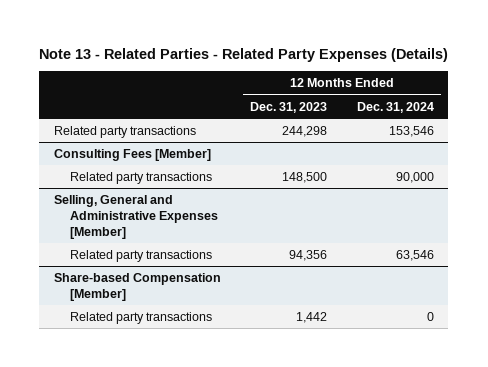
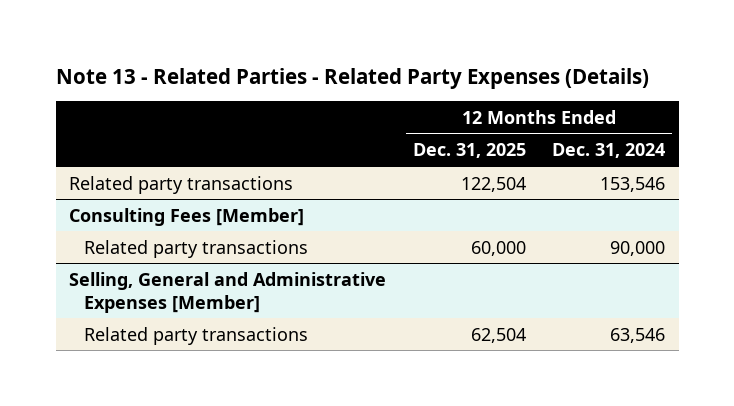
- | 12 Months Ended Dec. 31, 2023 | 12 Months Ended Dec. 31, 2024
+ | 12 Months Ended Dec. 31, 2025 | 12 Months Ended Dec. 31, 2024
- Share-based Compensation [Member]
- Related party transactions | 1,442 | 0

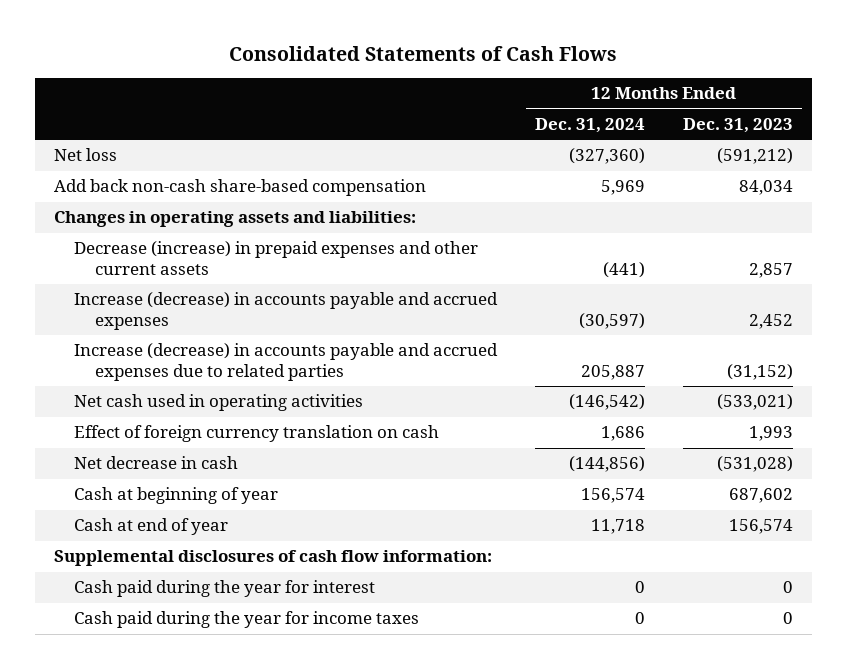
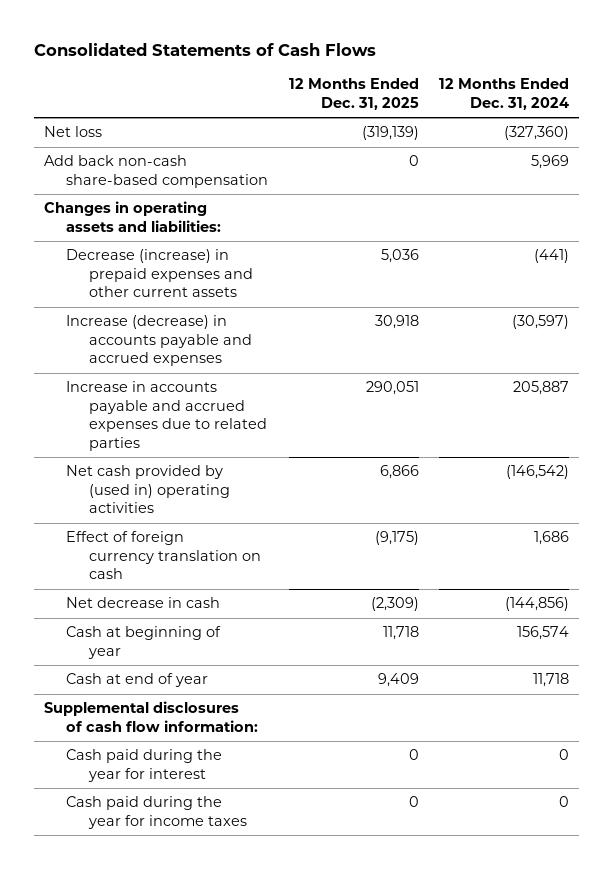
- | 12 Months Ended Dec. 31, 2024 | 12 Months Ended Dec. 31, 2023
+ | 12 Months Ended Dec. 31, 2025 | 12 Months Ended Dec. 31, 2024
- Increase (decrease) in accounts payable and accrued expenses due to related parties | 205,887 | (31,152)
- Net cash used in operating activities | (146,542) | (533,021)
+ Increase in accounts payable and accrued expenses due to related parties | 290,051 | 205,887
+ Net cash provided by (used in) operating activities | 6,866 | (146,542)

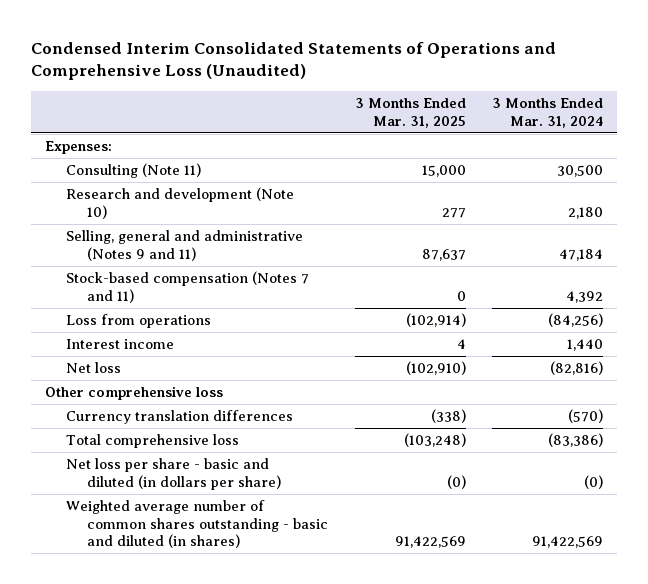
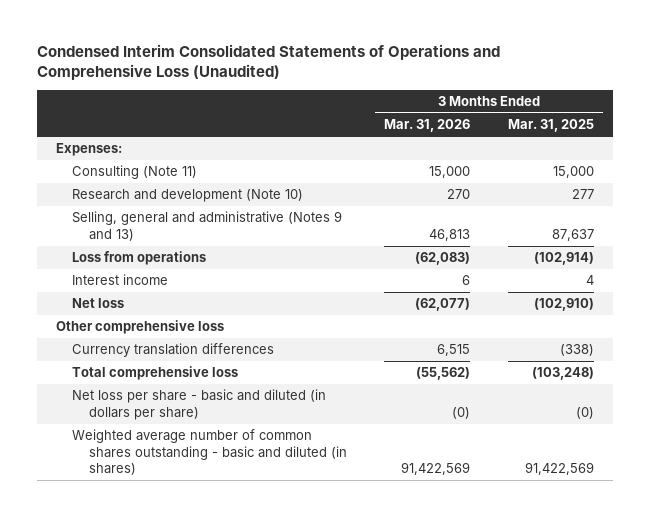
- | 3 Months Ended Mar. 31, 2025 | 3 Months Ended Mar. 31, 2024
+ | 3 Months Ended Mar. 31, 2026 | 3 Months Ended Mar. 31, 2025
- Selling, general and administrative (Notes 9 and 11) | 87,637 | 47,184
- Stock-based compensation (Notes 7 and 11) | 0 | 4,392
+ Selling, general and administrative (Notes 9 and 13) | 46,813 | 87,637

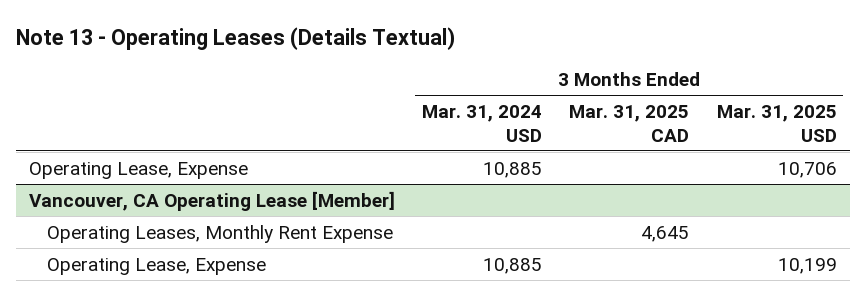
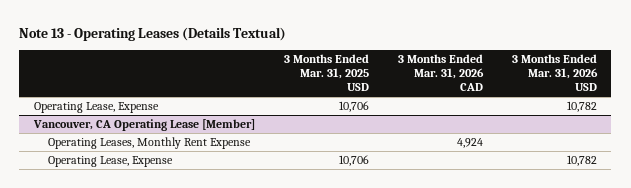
- | 3 Months Ended Mar. 31, 2024 USD | 3 Months Ended Mar. 31, 2025 CAD | 3 Months Ended Mar. 31, 2025 USD
+ | 3 Months Ended Mar. 31, 2025 USD | 3 Months Ended Mar. 31, 2026 CAD | 3 Months Ended Mar. 31, 2026 USD
@ Vancouver, CA Operating Lease [Member]
- Operating Lease, Expense | 10,885 | | 10,199
+ Operating Lease, Expense | 10,706 | | 10,782

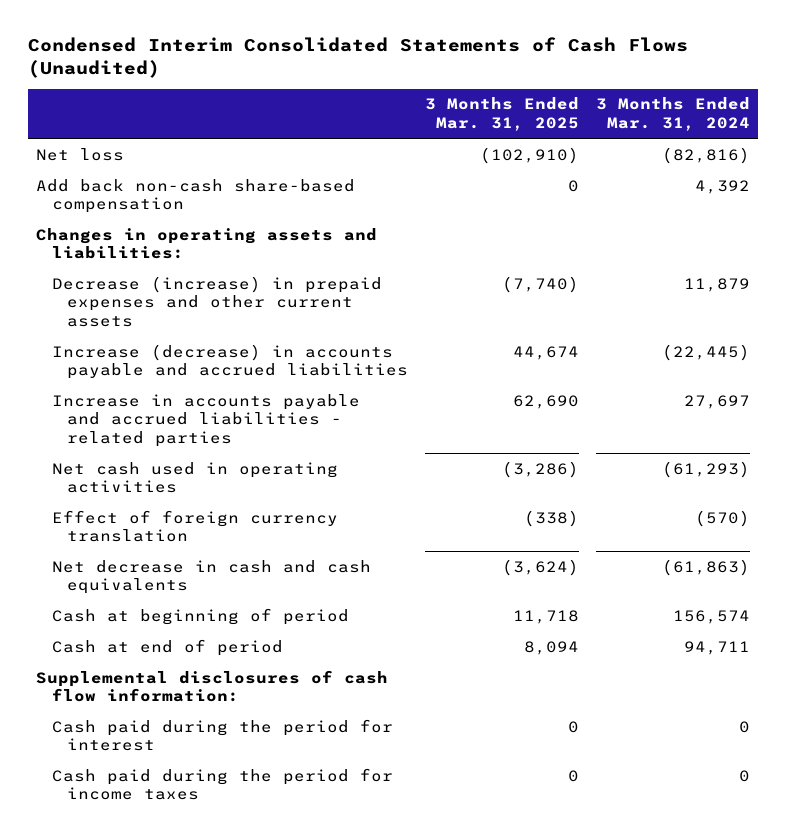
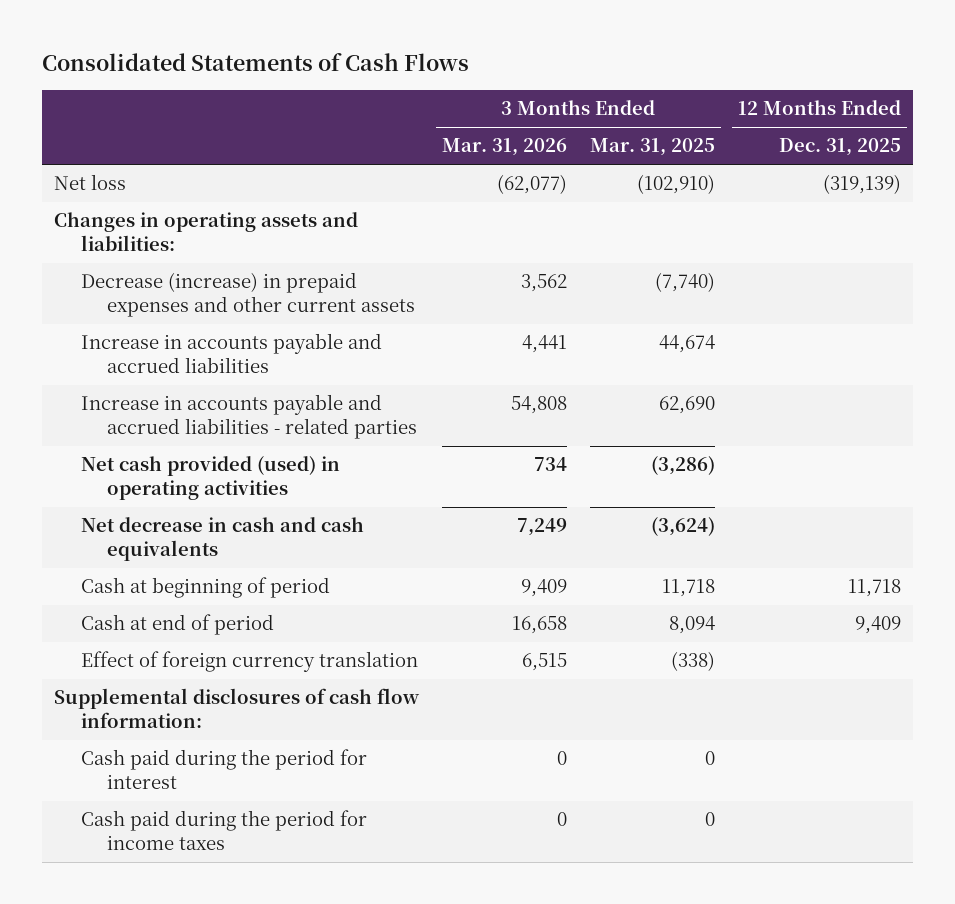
- Condensed Interim Consolidated Statements of Cash Flows (Unaudited)
+ Consolidated Statements of Cash Flows
- | 3 Months Ended Mar. 31, 2025 | 3 Months Ended Mar. 31, 2024
+ | 3 Months Ended Mar. 31, 2026 | 3 Months Ended Mar. 31, 2025 | 12 Months Ended Dec. 31, 2025
- Add back non-cash share-based compensation | 0 | 4,392
- Increase (decrease) in accounts payable and accrued liabilities | 44,674 | (22,445)
+ Increase in accounts payable and accrued liabilities | 4,441 | 44,674 |
- Net cash used in operating activities | (3,286) | (61,293)
+ Net cash provided (used) in operating activities | 734 | (3,286) |
moved down: Effect of foreign currency translation | 6,515 | (338) |

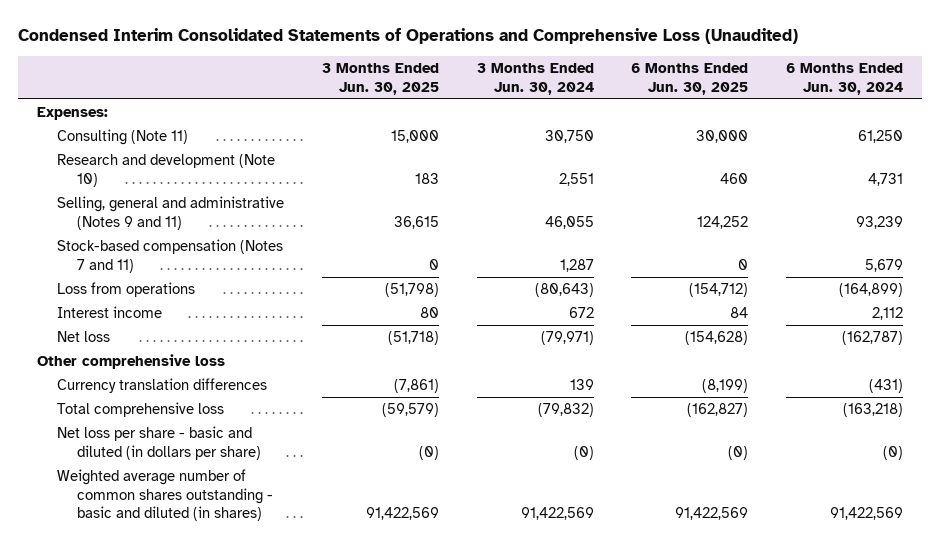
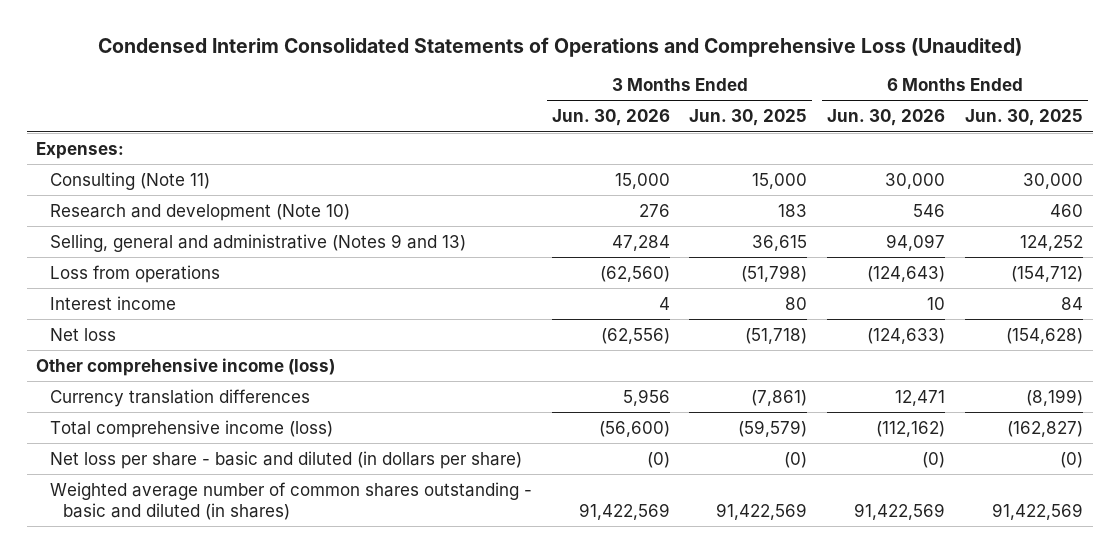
- | 3 Months Ended Jun. 30, 2025 | 3 Months Ended Jun. 30, 2024 | 6 Months Ended Jun. 30, 2025 | 6 Months Ended Jun. 30, 2024
+ | 3 Months Ended Jun. 30, 2026 | 3 Months Ended Jun. 30, 2025 | 6 Months Ended Jun. 30, 2026 | 6 Months Ended Jun. 30, 2025
- Selling, general and administrative (Notes 9 and 11) | 36,615 | 46,055 | 124,252 | 93,239
- Stock-based compensation (Notes 7 and 11) | 0 | 1,287 | 0 | 5,679
+ Selling, general and administrative (Notes 9 and 13) | 47,284 | 36,615 | 94,097 | 124,252
- Other comprehensive loss
+ Other comprehensive income (loss)
- Total comprehensive loss | (59,579) | (79,832) | (162,827) | (163,218)
+ Total comprehensive income (loss) | (56,600) | (59,579) | (112,162) | (162,827)

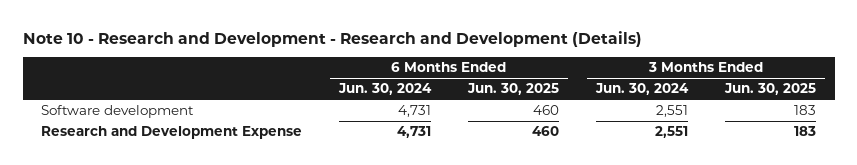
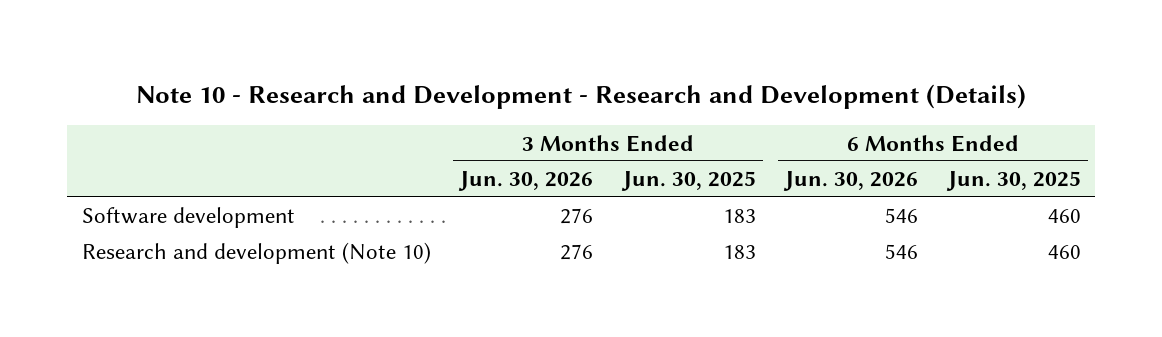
- | 6 Months Ended Jun. 30, 2024 | 6 Months Ended Jun. 30, 2025 | 3 Months Ended Jun. 30, 2024 | 3 Months Ended Jun. 30, 2025
+ | 3 Months Ended Jun. 30, 2026 | 3 Months Ended Jun. 30, 2025 | 6 Months Ended Jun. 30, 2026 | 6 Months Ended Jun. 30, 2025
- Research and Development Expense | 4,731 | 460 | 2,551 | 183
+ Research and development (Note 10) | 276 | 183 | 546 | 460

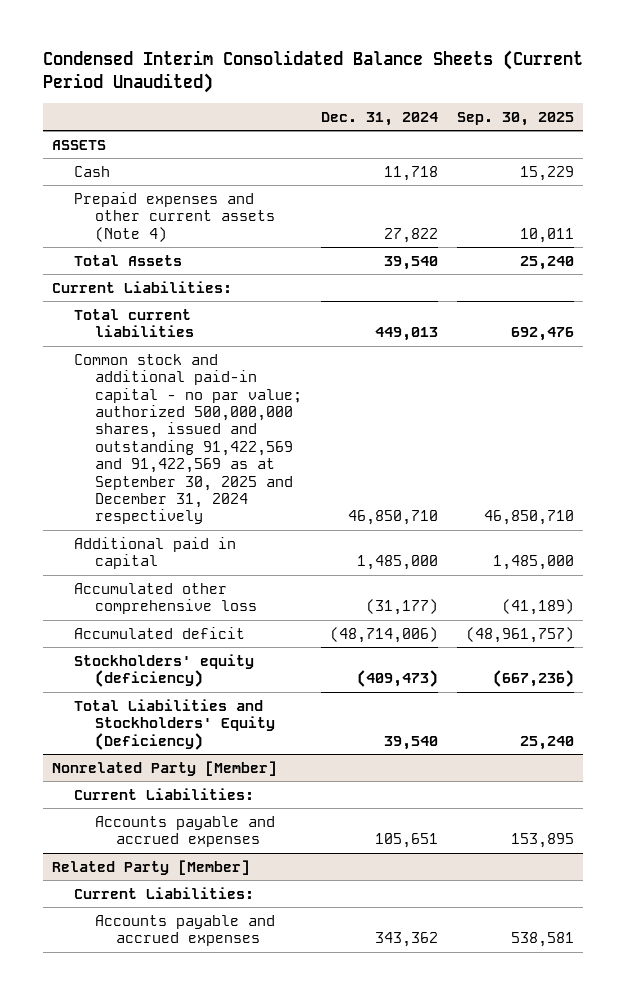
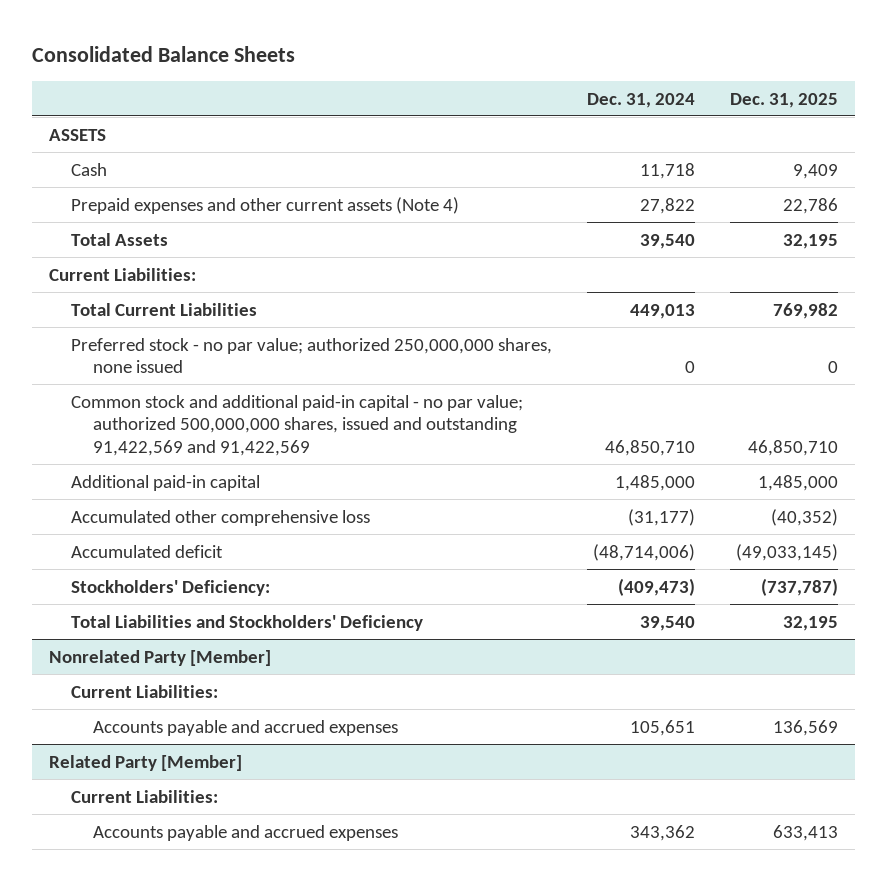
- Condensed Interim Consolidated Balance Sheets (Current Period Unaudited)
+ Consolidated Balance Sheets
- | Dec. 31, 2024 | Sep. 30, 2025
+ | Dec. 31, 2024 | Dec. 31, 2025
- Total current liabilities | 449,013 | 692,476
- Common stock and additional paid-in capital - no par value; authorized 500,000,000 shares, issued and outstanding 91,422,569 and 91,422,569 as at September 30, 2025 and December 31, 2024 respectively | 46,850,710 | 46,850,710
- Additional paid in capital | 1,485,000 | 1,485,000
+ Total Current Liabilities | 449,013 | 769,982
+ Preferred stock - no par value; authorized 250,000,000 shares, none issued | 0 | 0
+ Common stock and additional paid-in capital - no par value; authorized 500,000,000 shares, issued and outstanding 91,422,569 and 91,422,569 | 46,850,710 | 46,850,710
+ Additional paid-in capital | 1,485,000 | 1,485,000
- Stockholders' equity (deficiency) | (409,473) | (667,236)
- Total Liabilities and Stockholders' Equity (Deficiency) | 39,540 | 25,240
+ Stockholders' Deficiency: | (409,473) | (737,787)
+ Total Liabilities and Stockholders' Deficiency | 39,540 | 32,195

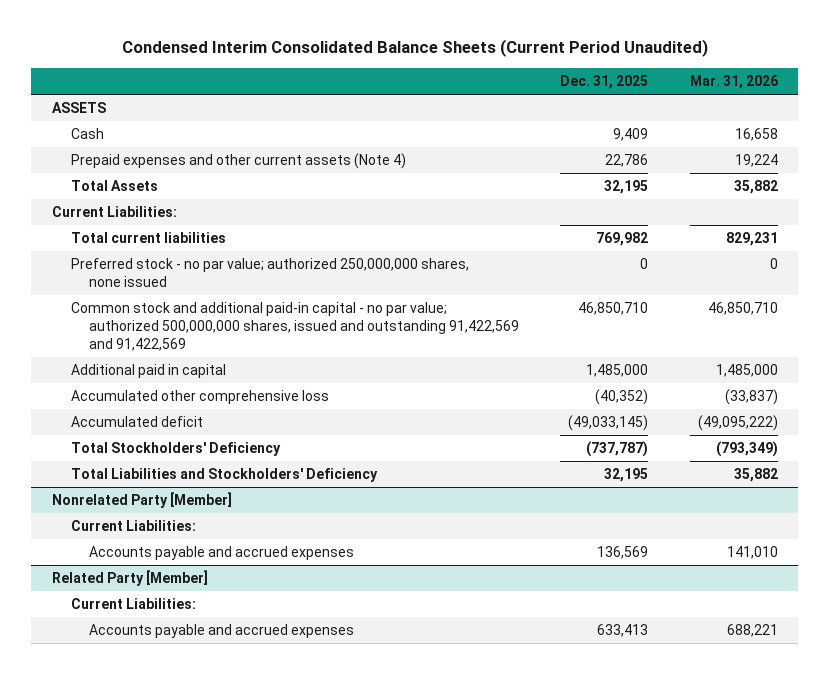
- Consolidated Balance Sheets
+ Condensed Interim Consolidated Balance Sheets (Current Period Unaudited)
- | Dec. 31, 2024 | Dec. 31, 2025
+ | Dec. 31, 2025 | Mar. 31, 2026
- Total Current Liabilities | 449,013 | 769,982
+ Total current liabilities | 769,982 | 829,231
- Additional paid-in capital | 1,485,000 | 1,485,000
+ Additional paid in capital | 1,485,000 | 1,485,000
- Stockholders' Deficiency: | (409,473) | (737,787)
+ Total Stockholders' Deficiency | (737,787) | (793,349)

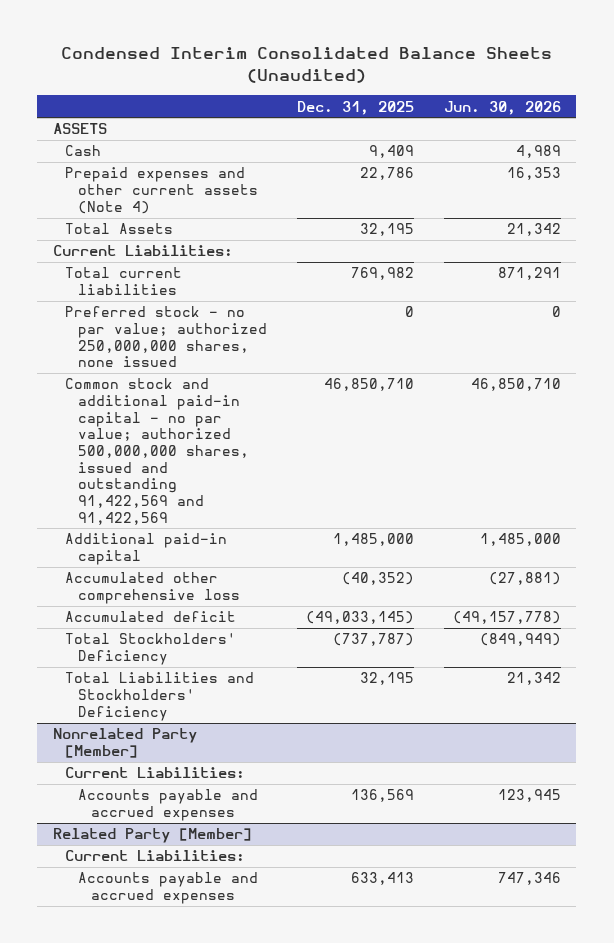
- Condensed Interim Consolidated Balance Sheets (Current Period Unaudited)
+ Condensed Interim Consolidated Balance Sheets (Unaudited)
- | Dec. 31, 2025 | Mar. 31, 2026
+ | Dec. 31, 2025 | Jun. 30, 2026
- Additional paid in capital | 1,485,000 | 1,485,000
+ Additional paid-in capital | 1,485,000 | 1,485,000

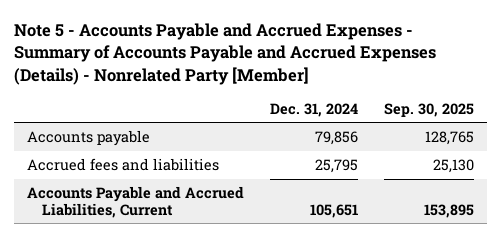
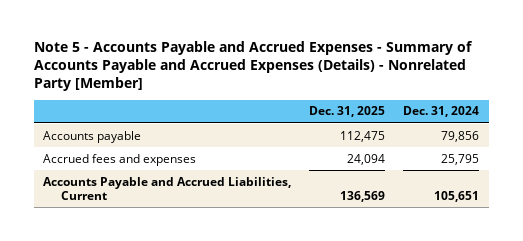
- | Dec. 31, 2024 | Sep. 30, 2025
+ | Dec. 31, 2025 | Dec. 31, 2024
- Accrued fees and liabilities | 25,795 | 25,130
+ Accrued fees and expenses | 24,094 | 25,795

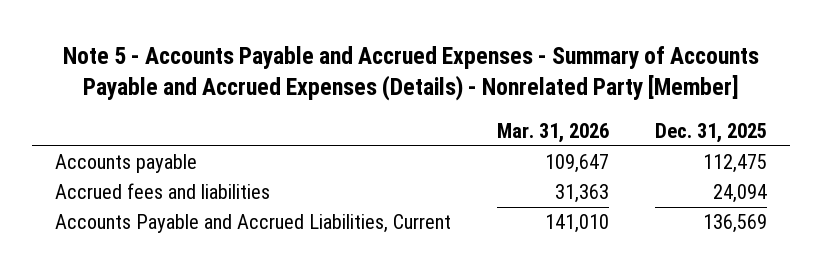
- | Dec. 31, 2025 | Dec. 31, 2024
+ | Mar. 31, 2026 | Dec. 31, 2025
- Accrued fees and expenses | 24,094 | 25,795
+ Accrued fees and liabilities | 31,363 | 24,094

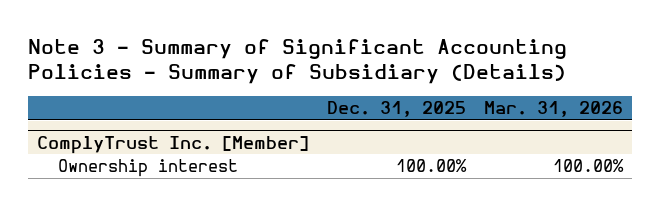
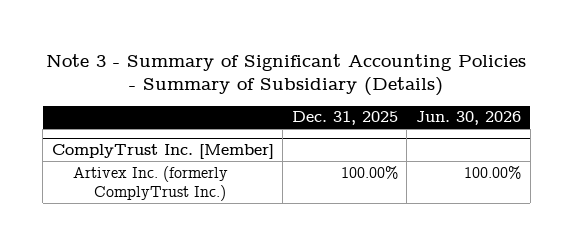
- | Dec. 31, 2025 | Mar. 31, 2026
+ | Dec. 31, 2025 | Jun. 30, 2026
@ ComplyTrust Inc. [Member]
- Ownership interest | 100.00% | 100.00%
+ Artivex Inc. (formerly ComplyTrust Inc.) | 100.00% | 100.00%

